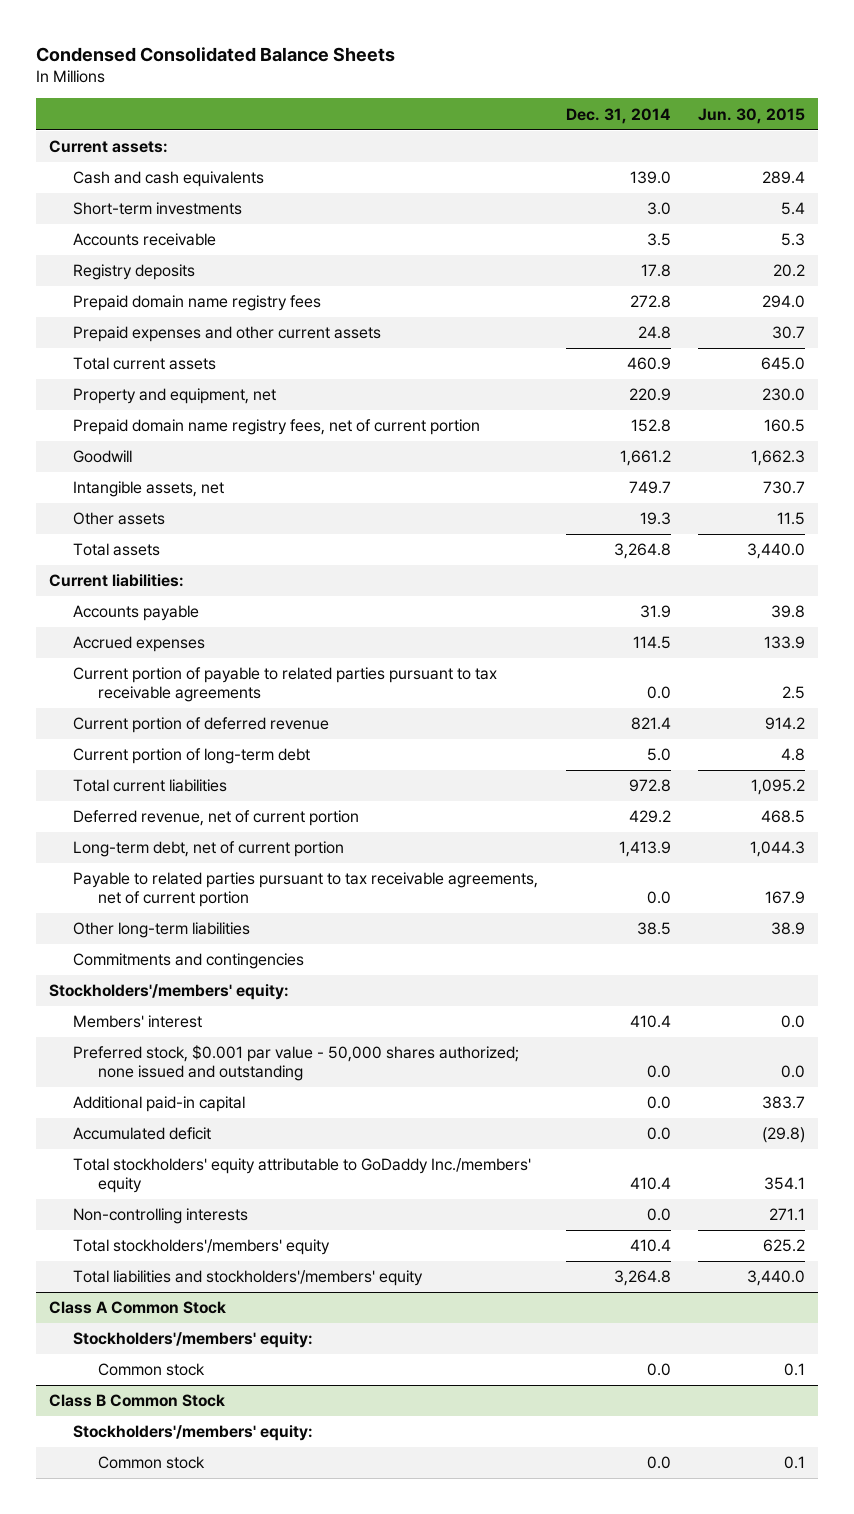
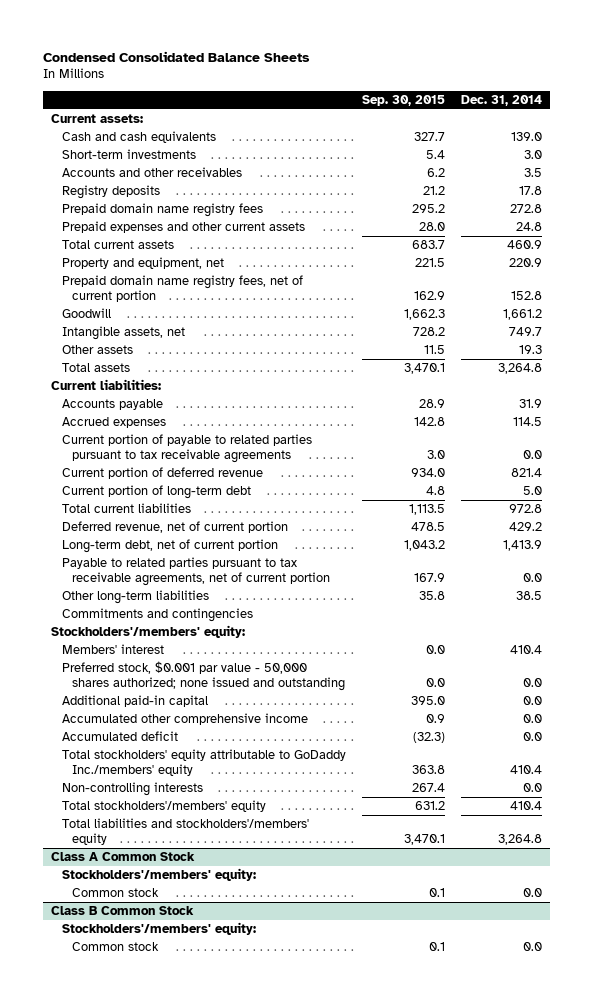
- | Dec. 31, 2014 | Jun. 30, 2015
+ | Sep. 30, 2015 | Dec. 31, 2014
- Accounts receivable | 3.5 | 5.3
+ Accounts and other receivables | 6.2 | 3.5
+ Accumulated other comprehensive income | 0.9 | 0.0

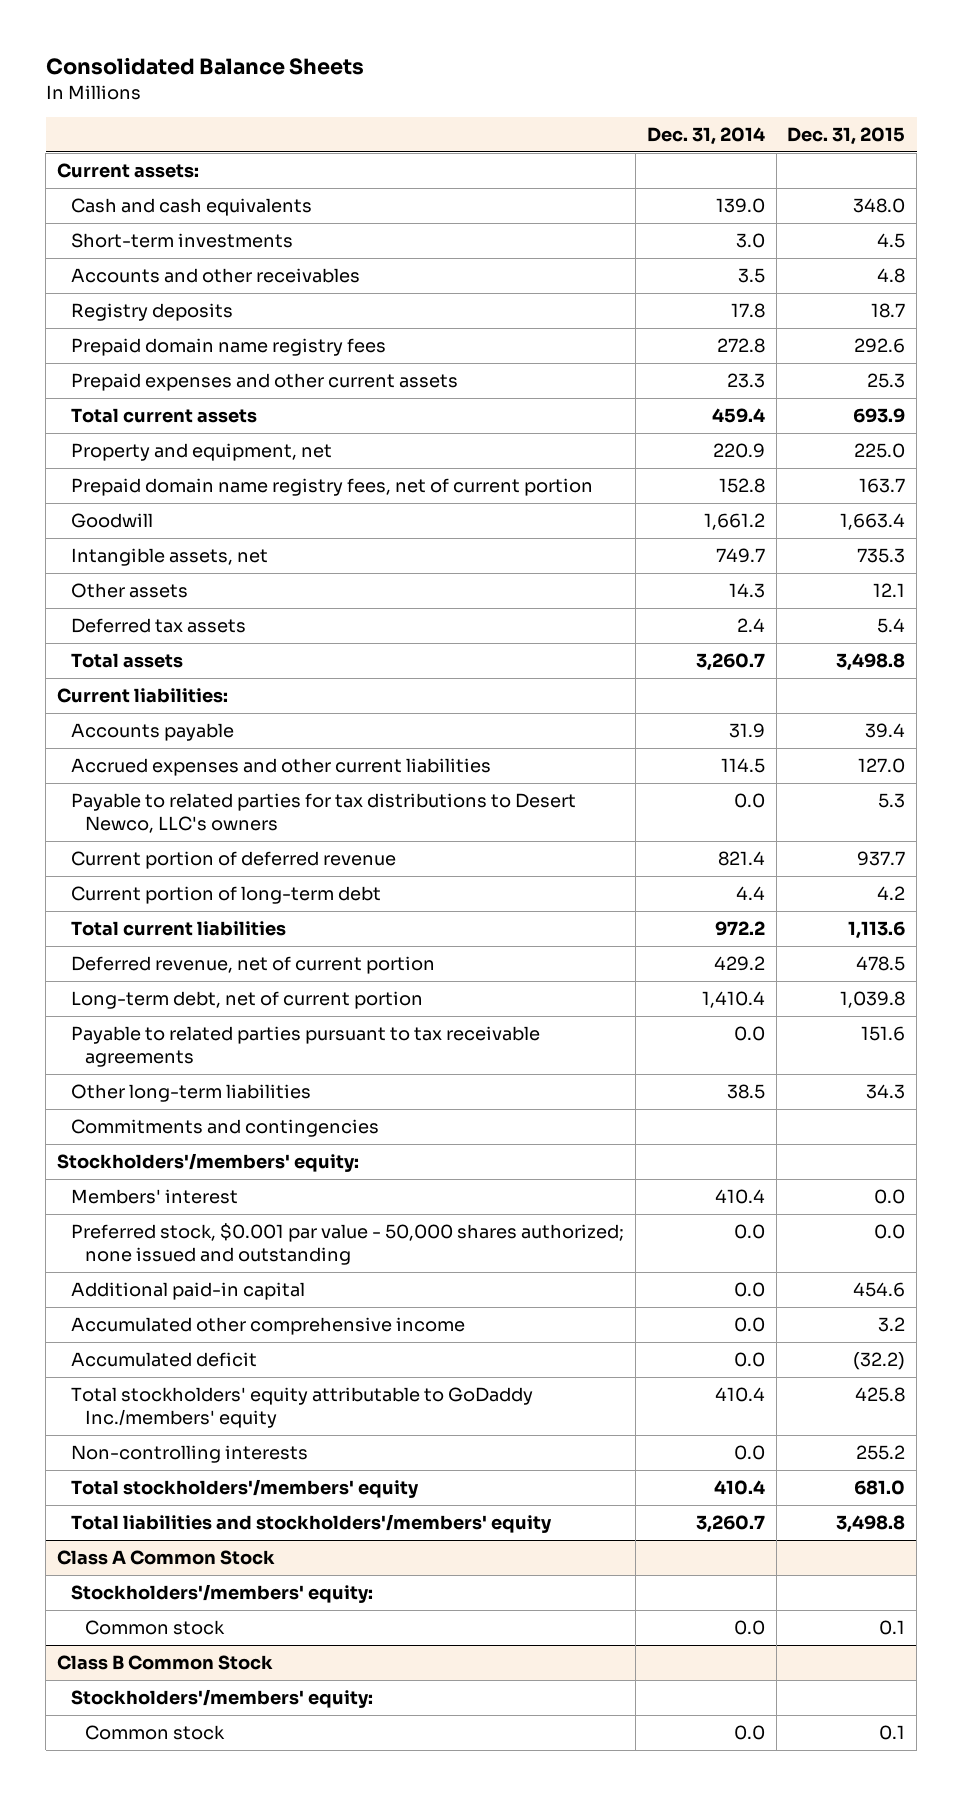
- Condensed Consolidated Balance Sheets
+ Consolidated Balance Sheets
- | Sep. 30, 2015 | Dec. 31, 2014
+ | Dec. 31, 2014 | Dec. 31, 2015
- Prepaid expenses and other current assets | 28.0 | 24.8
- Total current assets | 683.7 | 460.9
+ Prepaid expenses and other current assets | 23.3 | 25.3
+ Total current assets | 459.4 | 693.9
- Other assets | 11.5 | 19.3
- Total assets | 3,470.1 | 3,264.8
+ Other assets | 14.3 | 12.1
+ Deferred tax assets | 2.4 | 5.4
+ Total assets | 3,260.7 | 3,498.8
- Accrued expenses | 142.8 | 114.5
- Current portion of payable to related parties pursuant to tax receivable agreements | 3.0 | 0.0
+ Accrued expenses and other current liabilities | 114.5 | 127.0
+ Payable to related parties for tax distributions to Desert Newco, LLC's owners | 0.0 | 5.3
- Current portion of long-term debt | 4.8 | 5.0
- Total current liabilities | 1,113.5 | 972.8
+ Current portion of long-term debt | 4.4 | 4.2
+ Total current liabilities | 972.2 | 1,113.6
- Long-term debt, net of current portion | 1,043.2 | 1,413.9
- Payable to related parties pursuant to tax receivable agreements, net of current portion | 167.9 | 0.0
+ Long-term debt, net of current portion | 1,410.4 | 1,039.8
+ Payable to related parties pursuant to tax receivable agreements | 0.0 | 151.6
- Total liabilities and stockholders'/members' equity | 3,470.1 | 3,264.8
+ Total liabilities and stockholders'/members' equity | 3,260.7 | 3,498.8

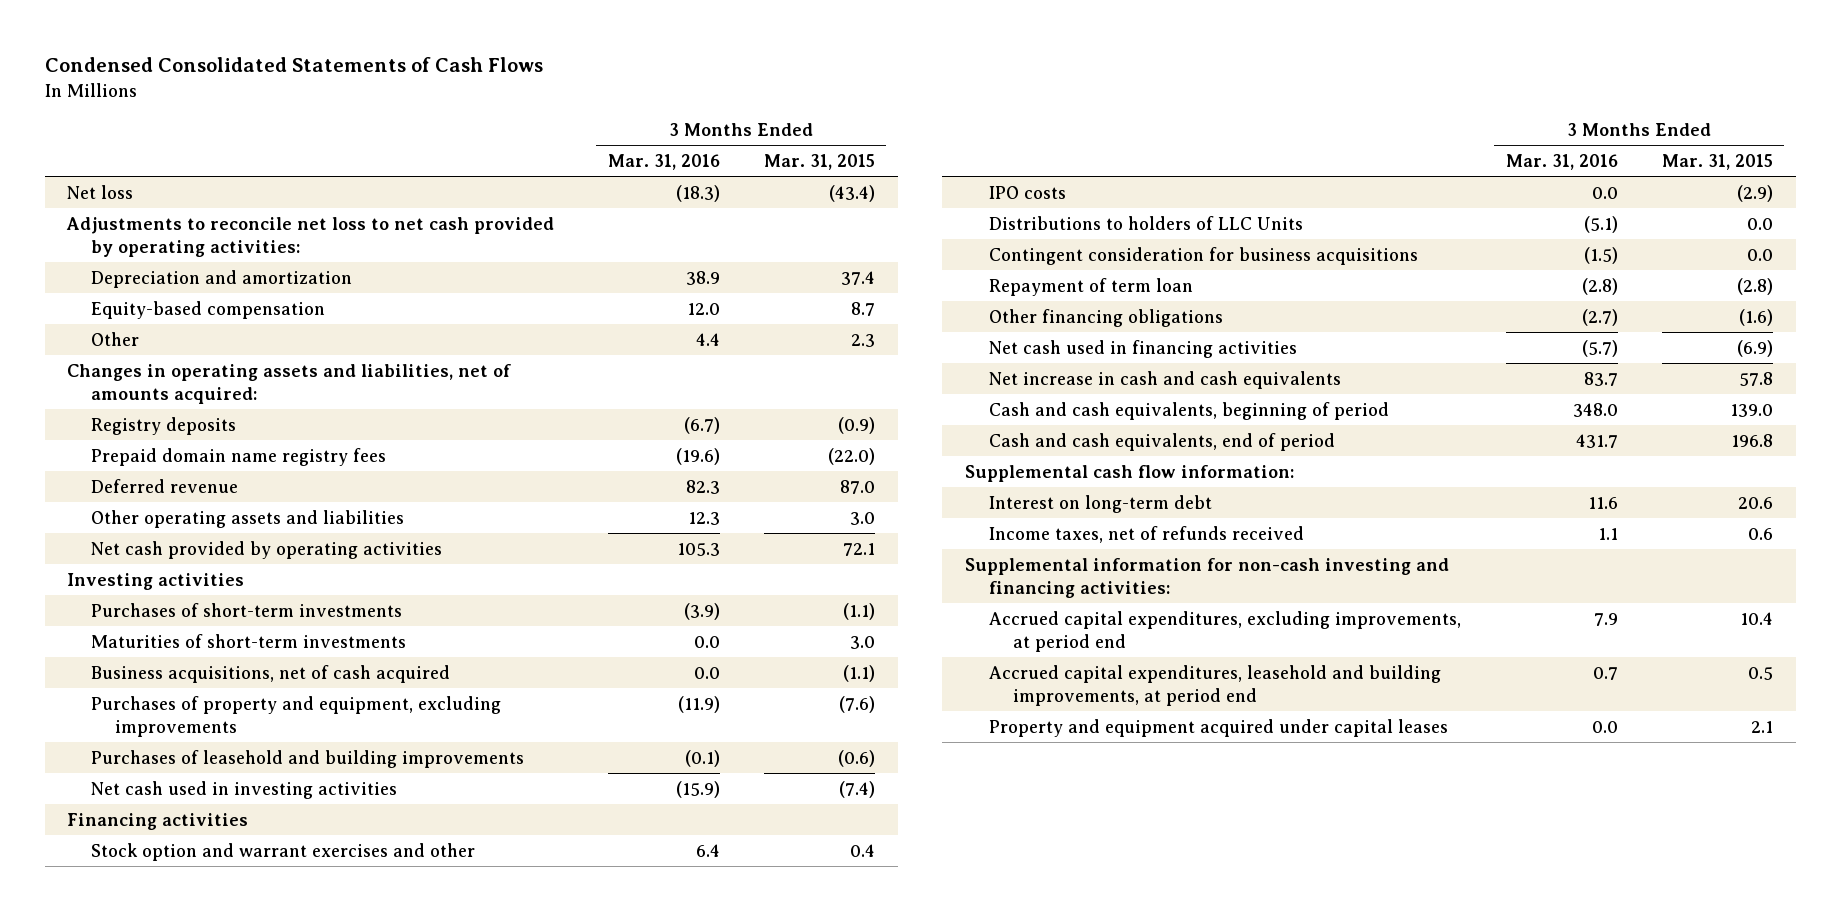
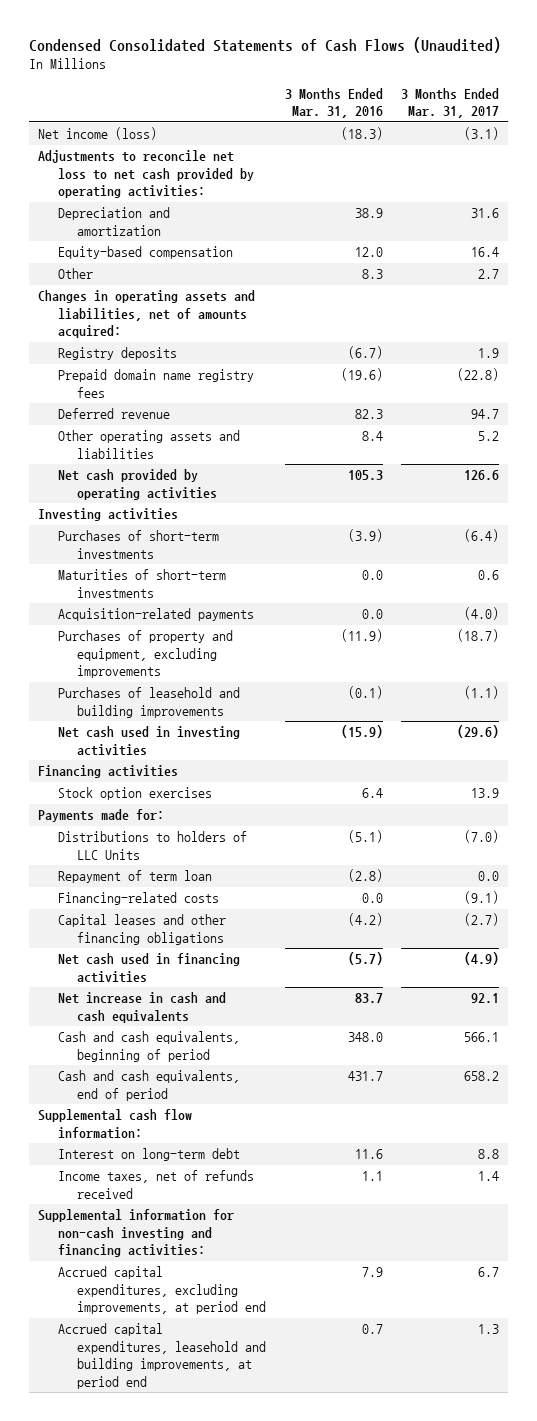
- Condensed Consolidated Statements of Cash Flows
+ Condensed Consolidated Statements of Cash Flows (Unaudited)
- | 3 Months Ended Mar. 31, 2016 | 3 Months Ended Mar. 31, 2015
+ | 3 Months Ended Mar. 31, 2016 | 3 Months Ended Mar. 31, 2017
- Net loss | (18.3) | (43.4)
+ Net income (loss) | (18.3) | (3.1)
- Other | 4.4 | 2.3
+ Other | 8.3 | 2.7
- Other operating assets and liabilities | 12.3 | 3.0
+ Other operating assets and liabilities | 8.4 | 5.2
- Business acquisitions, net of cash acquired | 0.0 | (1.1)
+ Acquisition-related payments | 0.0 | (4.0)
- Stock option and warrant exercises and other | 6.4 | 0.4
- IPO costs | 0.0 | (2.9)
+ Stock option exercises | 6.4 | 13.9
+ Payments made for:
- Contingent consideration for business acquisitions | (1.5) | 0.0
- Other financing obligations | (2.7) | (1.6)
+ Financing-related costs | 0.0 | (9.1)
+ Capital leases and other financing obligations | (4.2) | (2.7)
- Property and equipment acquired under capital leases | 0.0 | 2.1

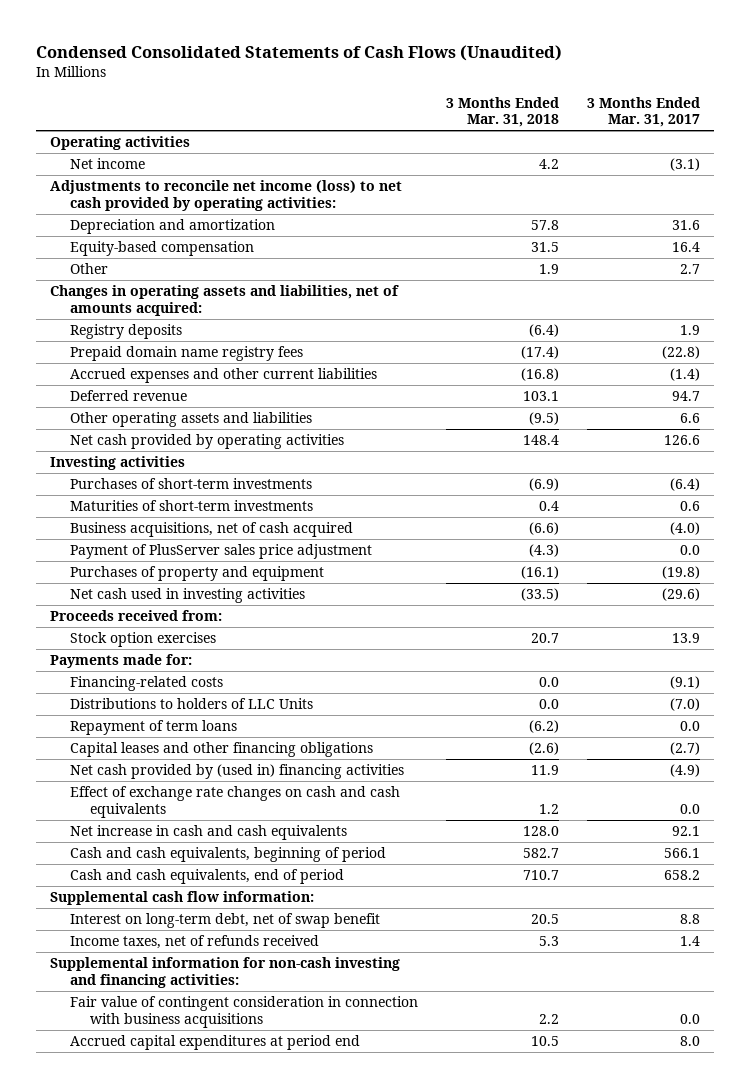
- | 3 Months Ended Mar. 31, 2016 | 3 Months Ended Mar. 31, 2017
+ | 3 Months Ended Mar. 31, 2018 | 3 Months Ended Mar. 31, 2017
- Net income (loss) | (18.3) | (3.1)
- Adjustments to reconcile net loss to net cash provided by operating activities:
+ Operating activities
+ Net income | 4.2 | (3.1)
+ Adjustments to reconcile net income (loss) to net cash provided by operating activities:
+ Accrued expenses and other current liabilities | (16.8) | (1.4)
- Other operating assets and liabilities | 8.4 | 5.2
+ Other operating assets and liabilities | (9.5) | 6.6
- Acquisition-related payments | 0.0 | (4.0)
- Purchases of property and equipment, excluding improvements | (11.9) | (18.7)
- Purchases of leasehold and building improvements | (0.1) | (1.1)
+ Business acquisitions, net of cash acquired | (6.6) | (4.0)
+ Payment of PlusServer sales price adjustment | (4.3) | 0.0
+ Purchases of property and equipment | (16.1) | (19.8)
- Financing activities
+ Proceeds received from:
- Repayment of term loan | (2.8) | 0.0
moved down: Distributions to holders of LLC Units | 0.0 | (7.0)
+ Repayment of term loans | (6.2) | 0.0
- Net cash used in financing activities | (5.7) | (4.9)
+ Net cash provided by (used in) financing activities | 11.9 | (4.9)
+ Effect of exchange rate changes on cash and cash equivalents | 1.2 | 0.0
- Interest on long-term debt | 11.6 | 8.8
+ Interest on long-term debt, net of swap benefit | 20.5 | 8.8
- Accrued capital expenditures, excluding improvements, at period end | 7.9 | 6.7
- Accrued capital expenditures, leasehold and building improvements, at period end | 0.7 | 1.3
+ Fair value of contingent consideration in connection with business acquisitions | 2.2 | 0.0
+ Accrued capital expenditures at period end | 10.5 | 8.0

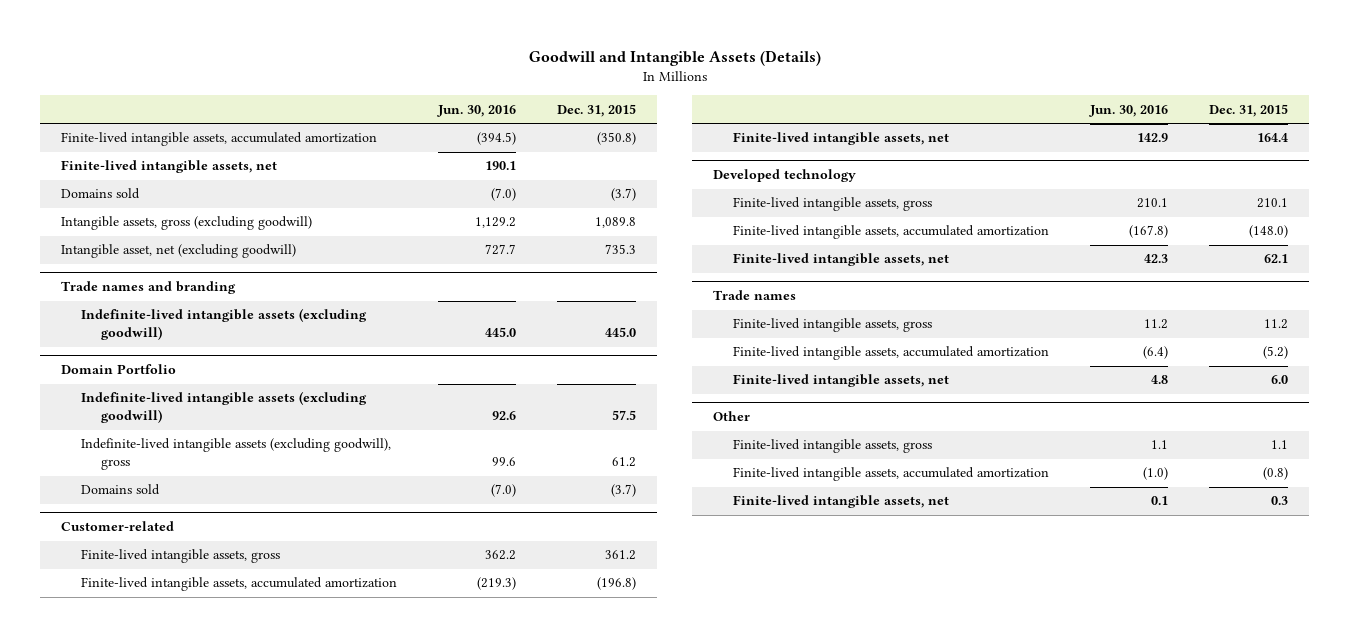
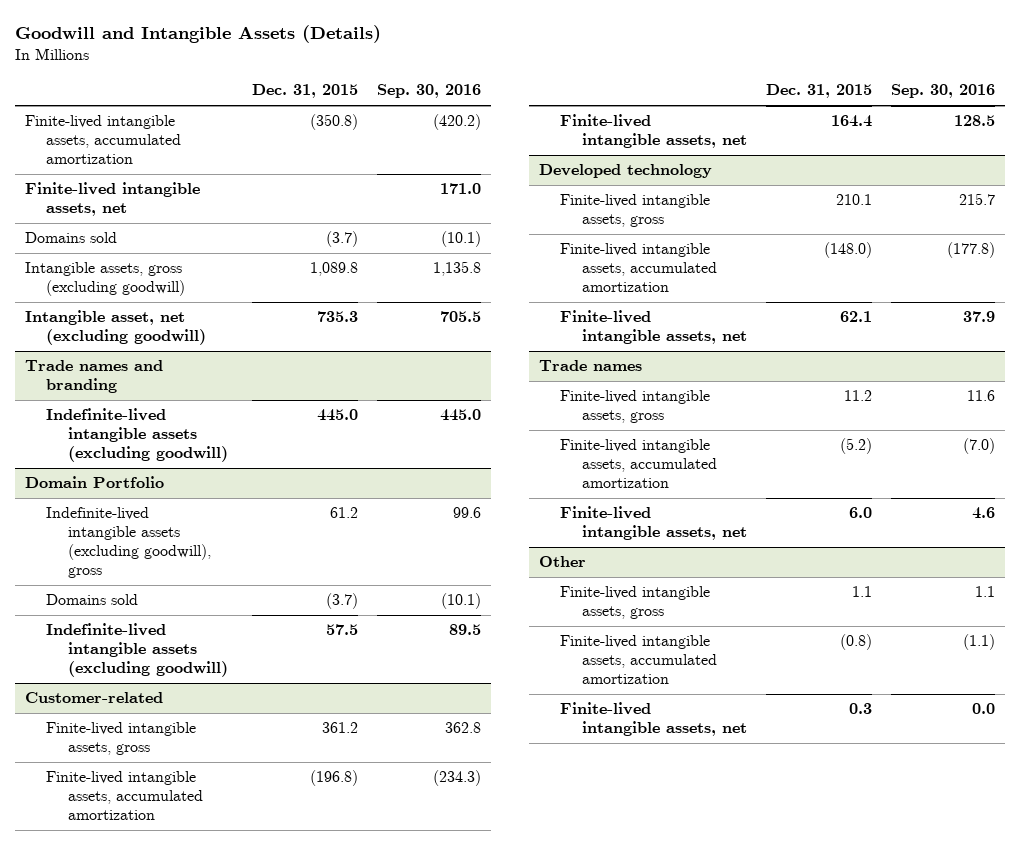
- | Jun. 30, 2016 | Dec. 31, 2015
+ | Dec. 31, 2015 | Sep. 30, 2016
@ Domain Portfolio
moved down: Indefinite-lived intangible assets (excluding goodwill) | 57.5 | 89.5

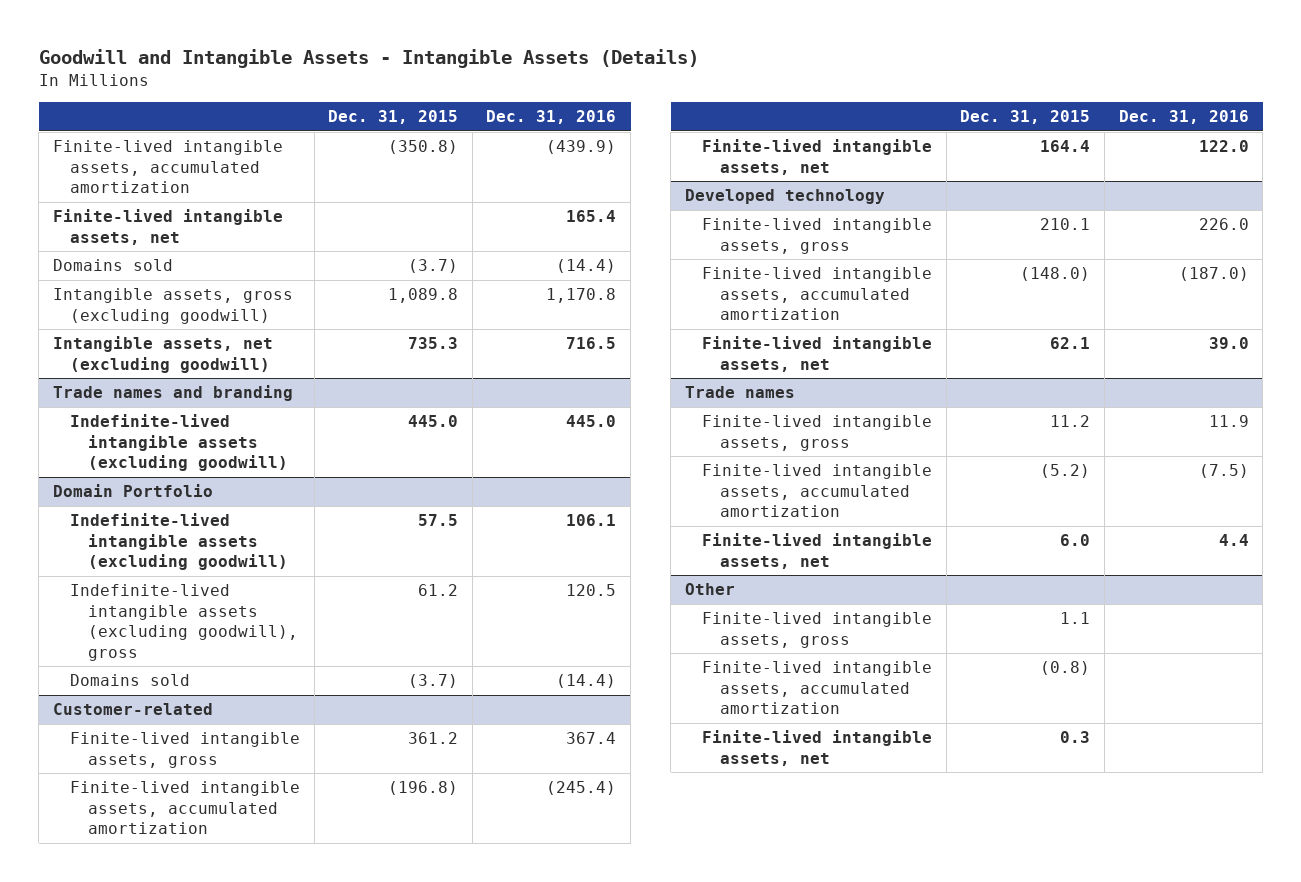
- Goodwill and Intangible Assets (Details)
+ Goodwill and Intangible Assets - Intangible Assets (Details)
- | Dec. 31, 2015 | Sep. 30, 2016
+ | Dec. 31, 2015 | Dec. 31, 2016
- Intangible asset, net (excluding goodwill) | 735.3 | 705.5
+ Intangible assets, net (excluding goodwill) | 735.3 | 716.5
@ Domain Portfolio
moved up: Indefinite-lived intangible assets (excluding goodwill) | 57.5 | 106.1

